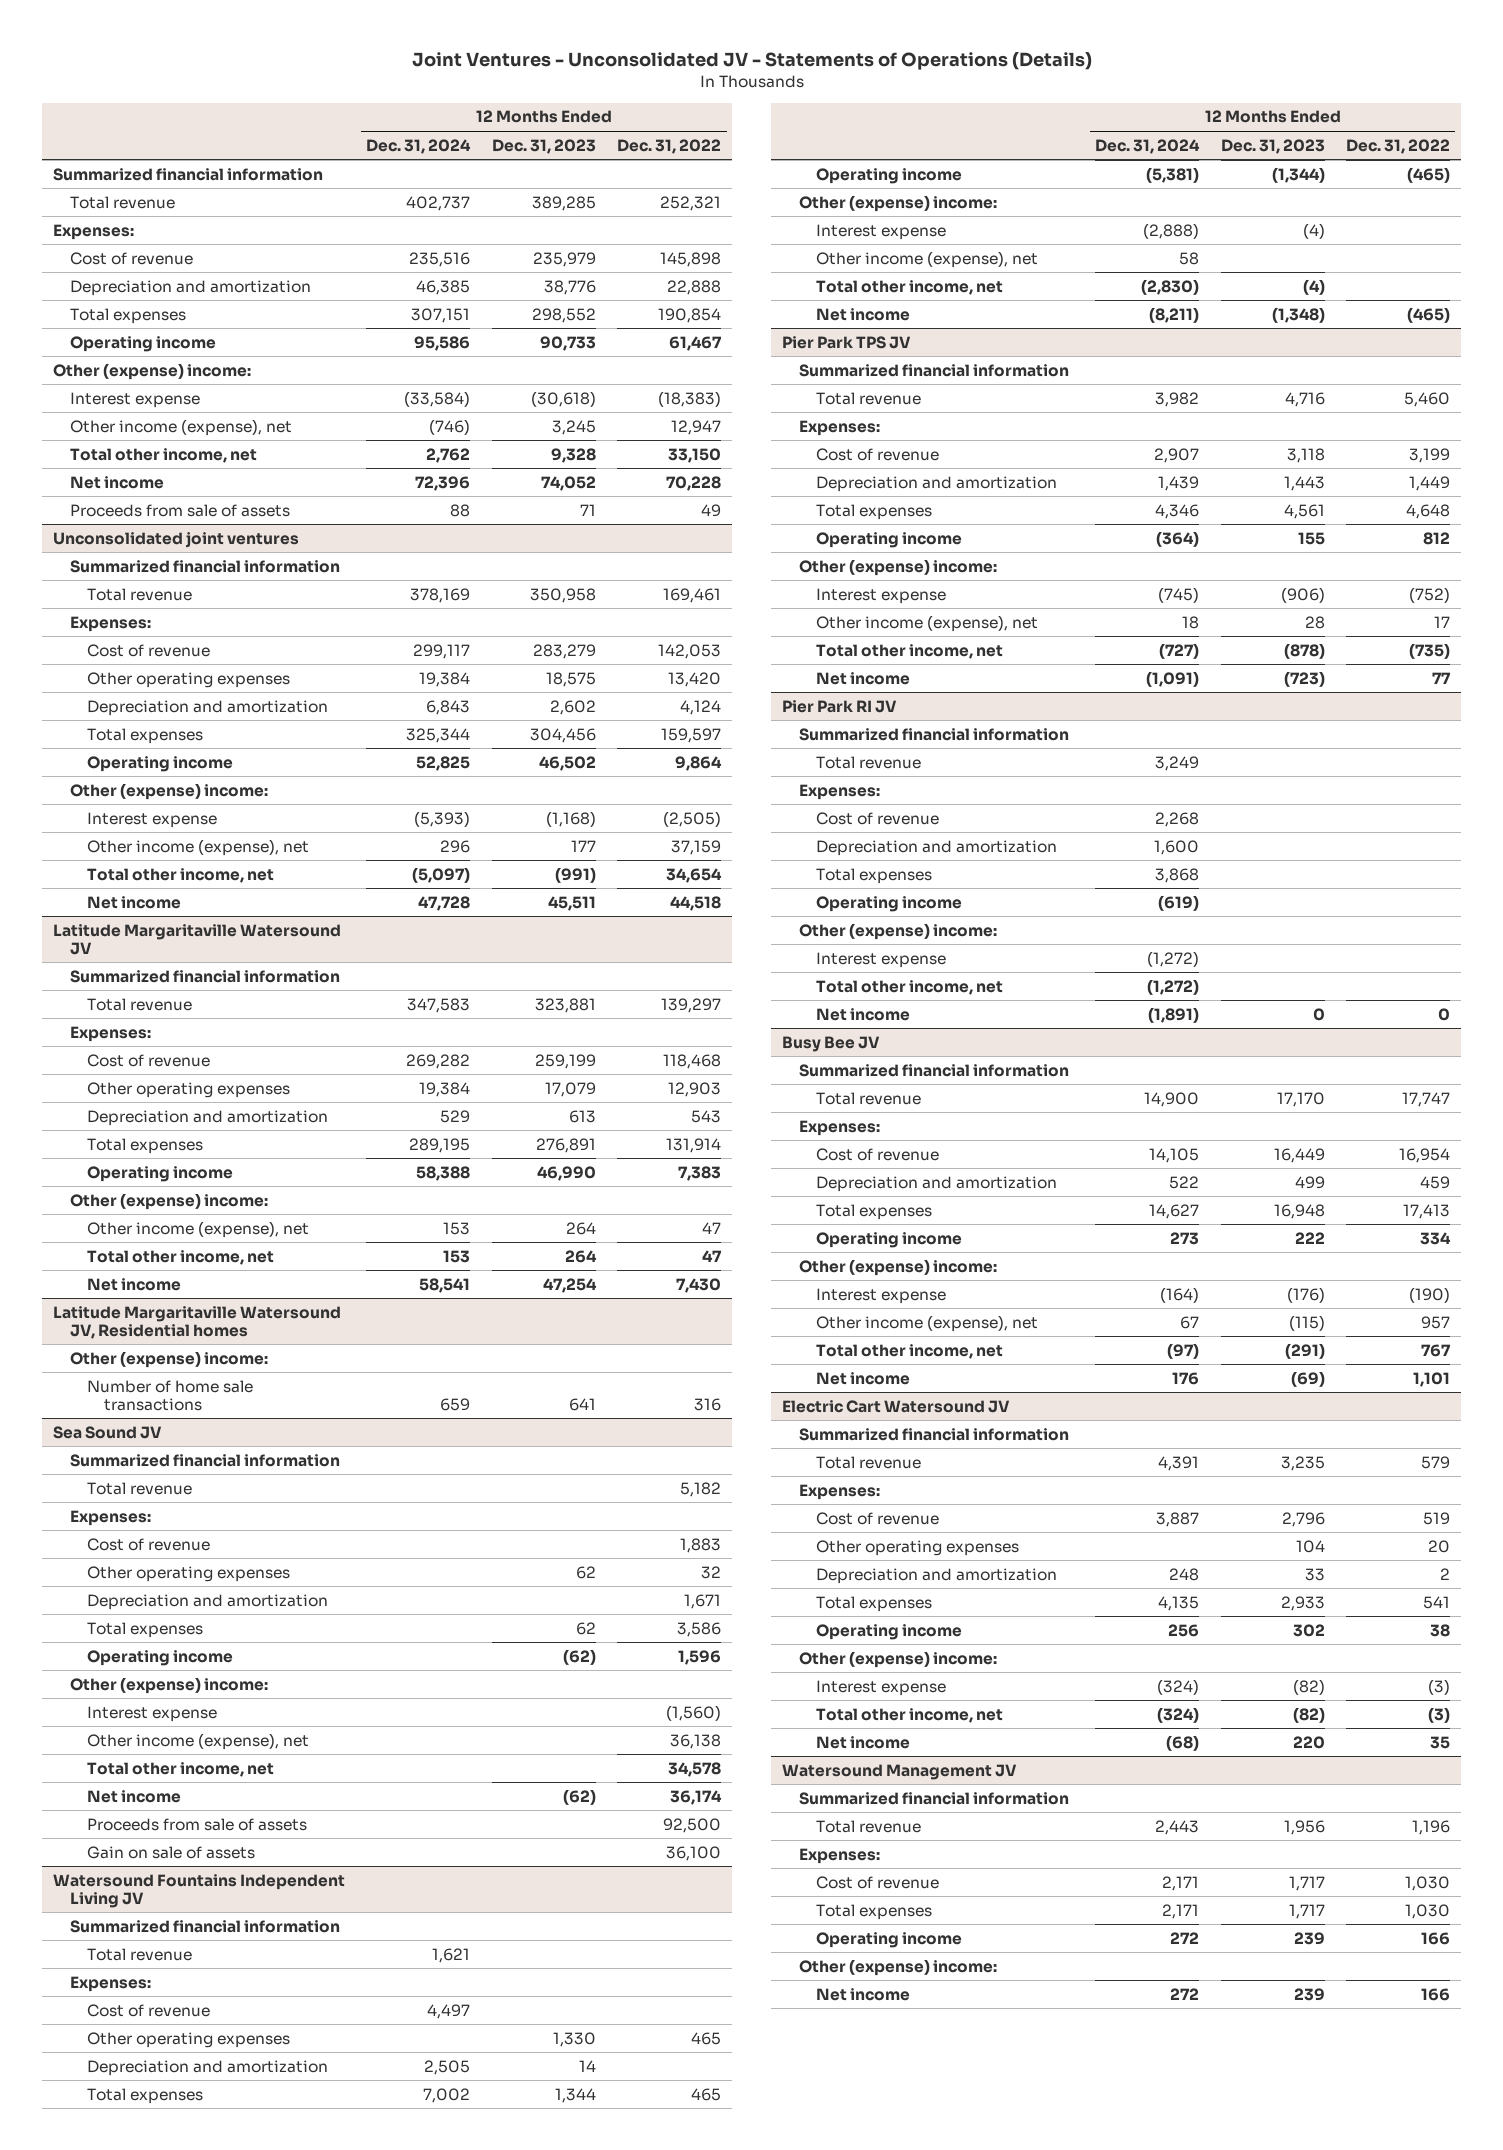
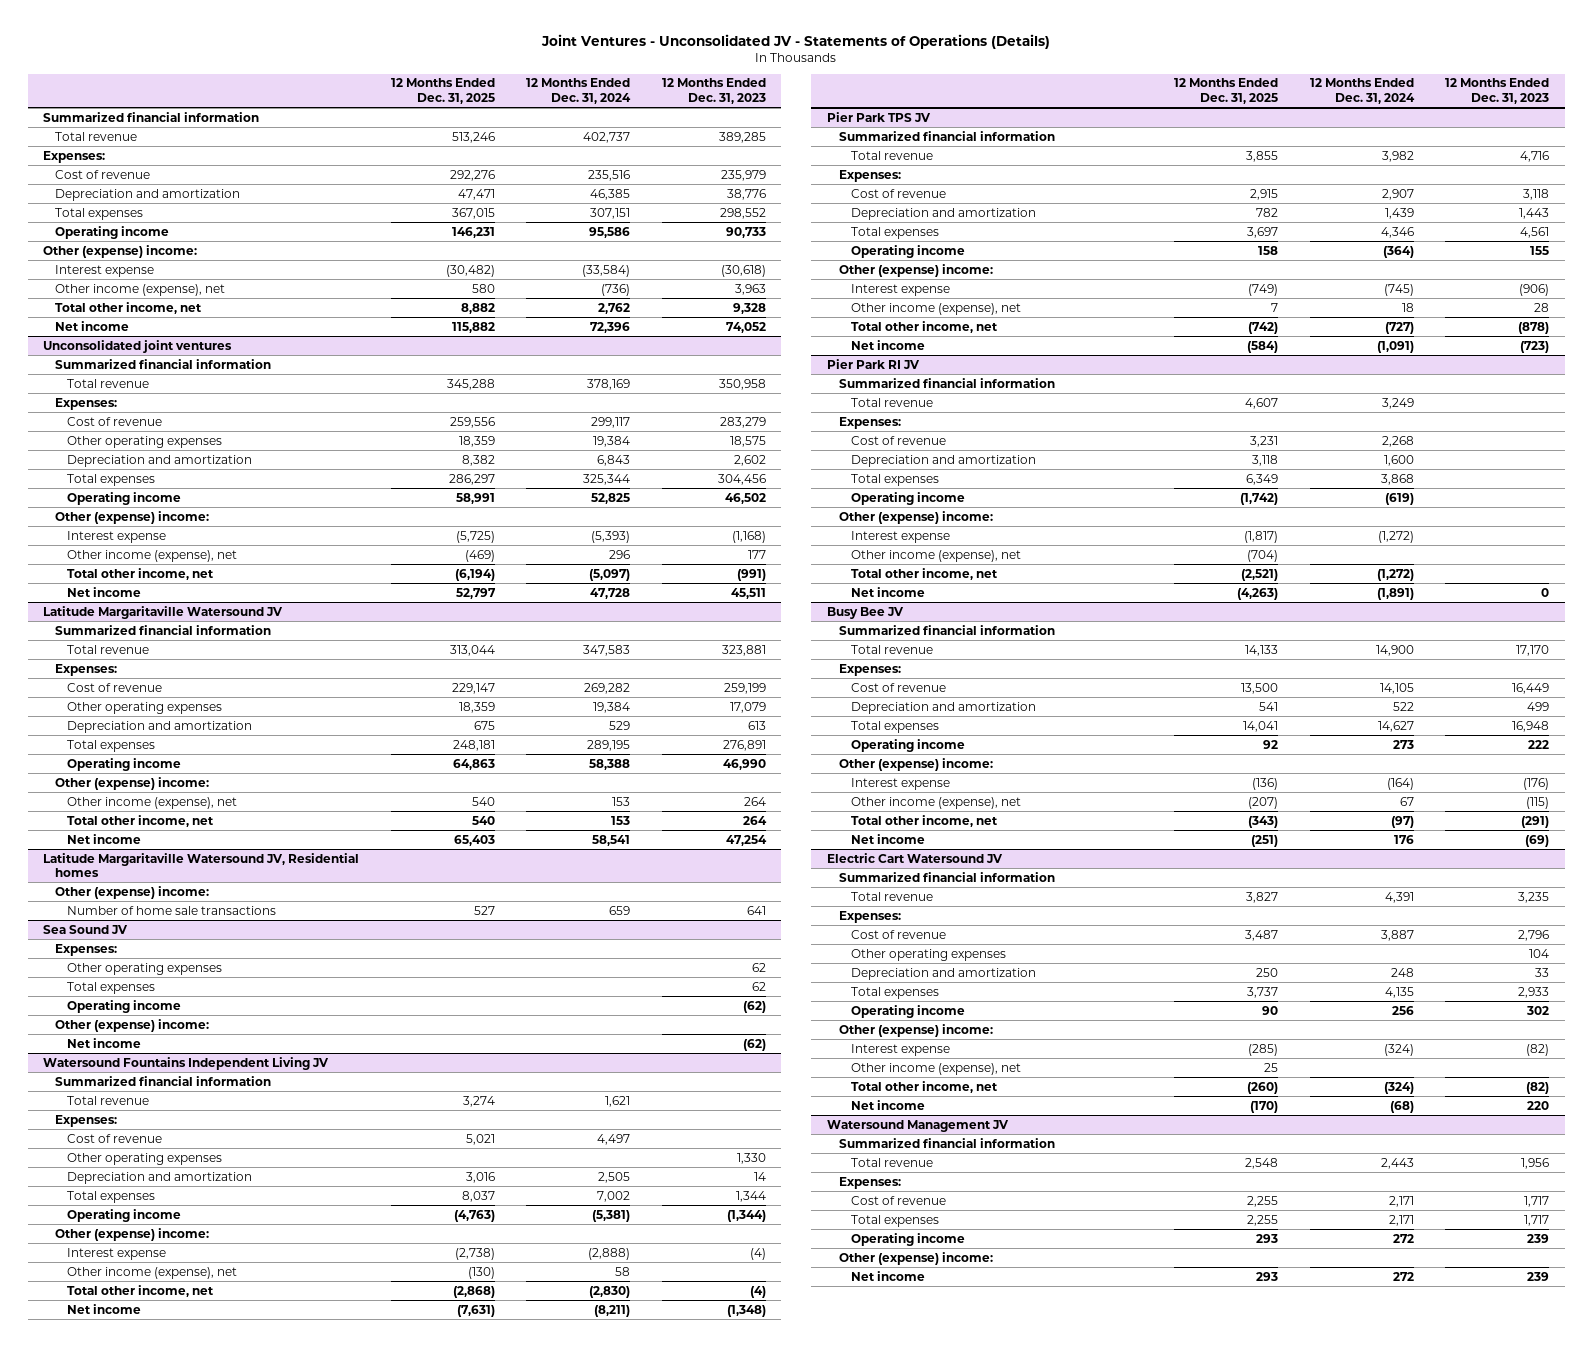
- | 12 Months Ended Dec. 31, 2024 | 12 Months Ended Dec. 31, 2023 | 12 Months Ended Dec. 31, 2022
+ | 12 Months Ended Dec. 31, 2025 | 12 Months Ended Dec. 31, 2024 | 12 Months Ended Dec. 31, 2023
- Other income (expense), net | (746) | 3,245 | 12,947
+ Other income (expense), net | 580 | (736) | 3,963
- Proceeds from sale of assets | 88 | 71 | 49
@ Sea Sound JV
- Summarized financial information
- Total revenue | | | 5,182
- Cost of revenue | | | 1,883
- Depreciation and amortization | | | 1,671
- Interest expense | | | (1,560)
- Other income (expense), net | | | 36,138
- Total other income, net | | | 34,578
- Proceeds from sale of assets | | | 92,500
- Gain on sale of assets | | | 36,100
@ Pier Park RI JV
+ Other income (expense), net | (704) | |
@ Electric Cart Watersound JV
+ Other income (expense), net | 25 | |

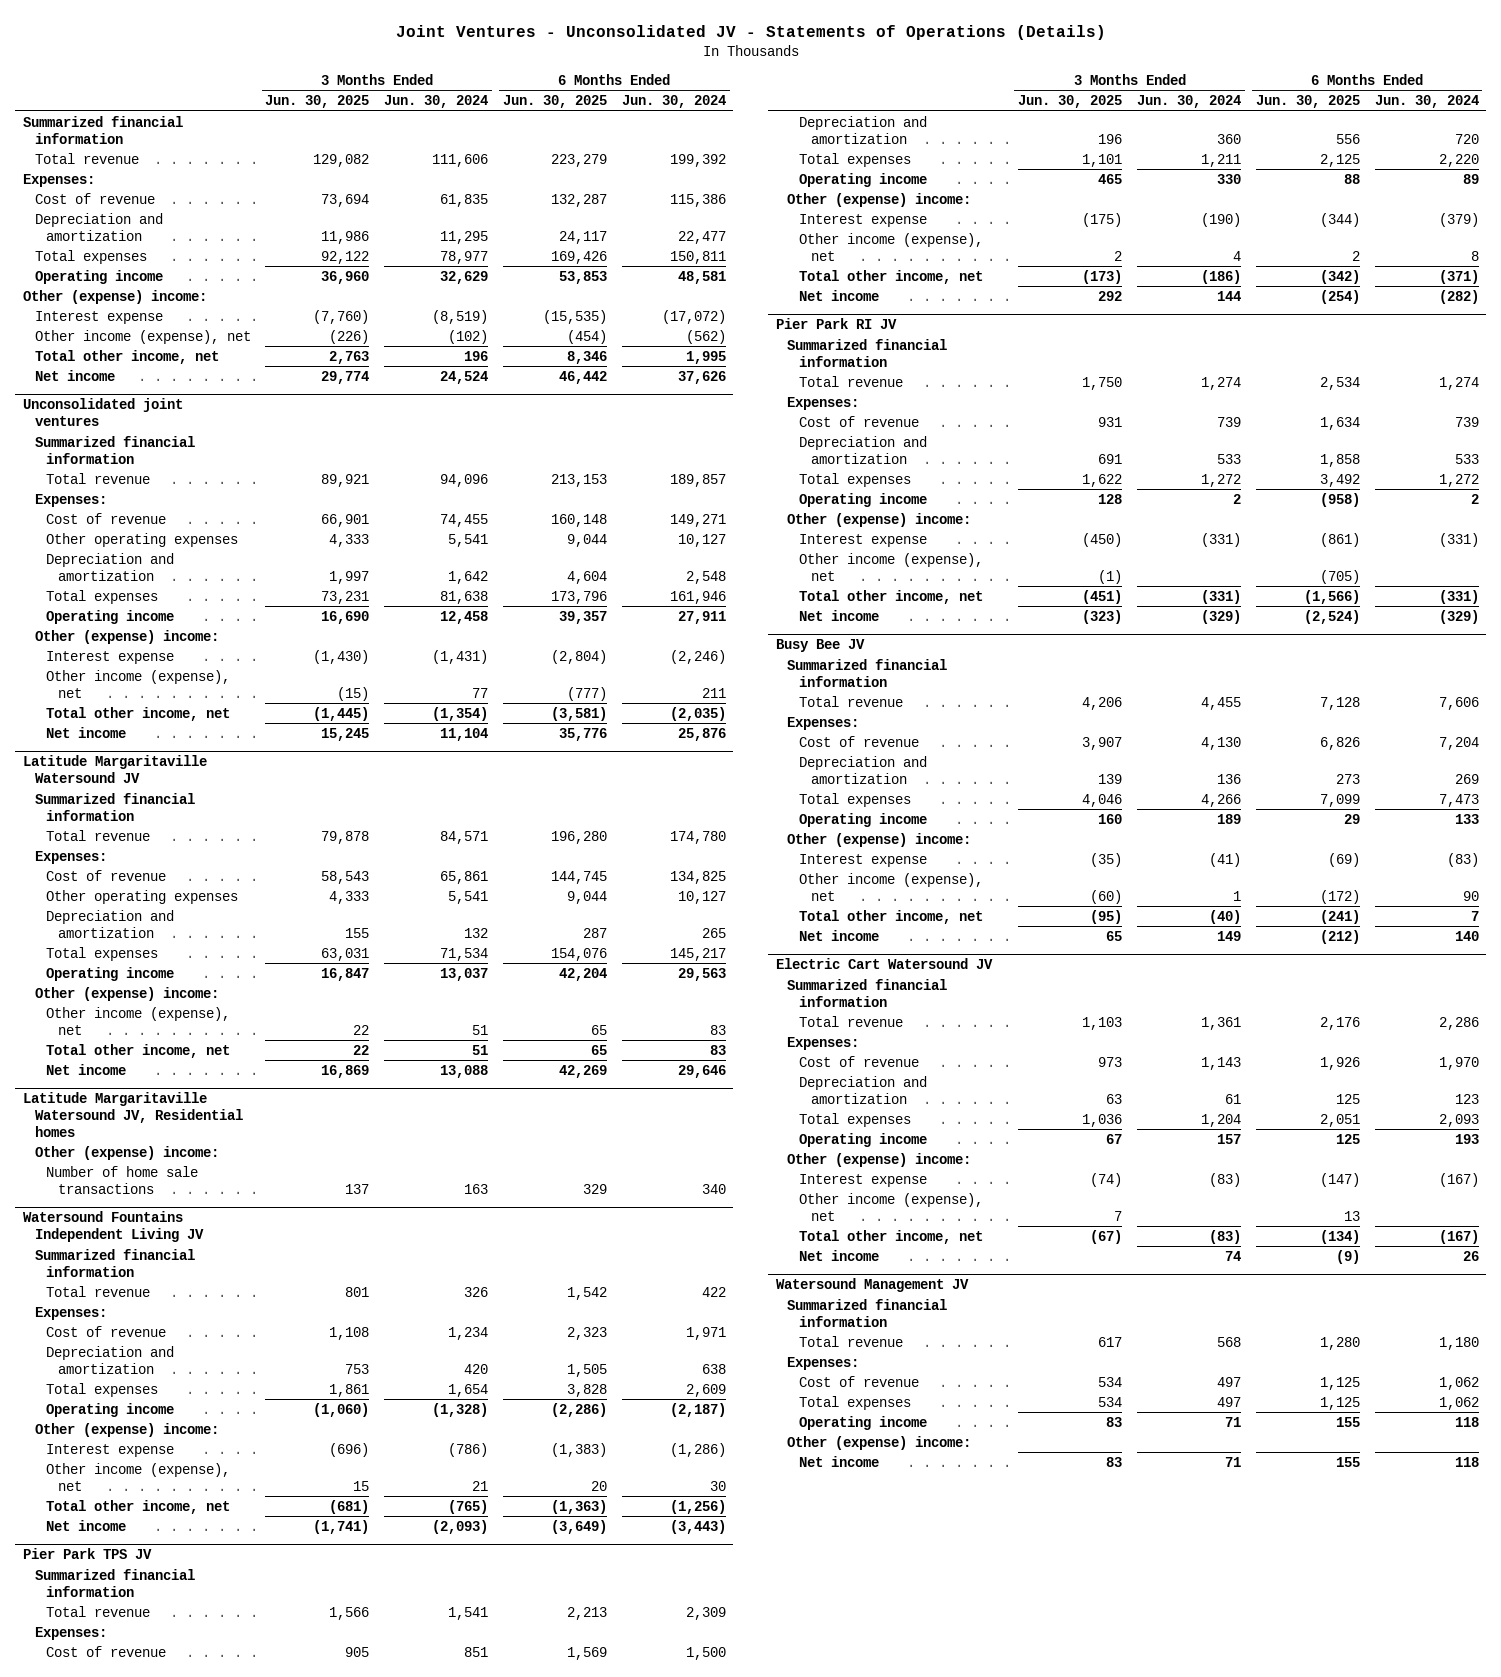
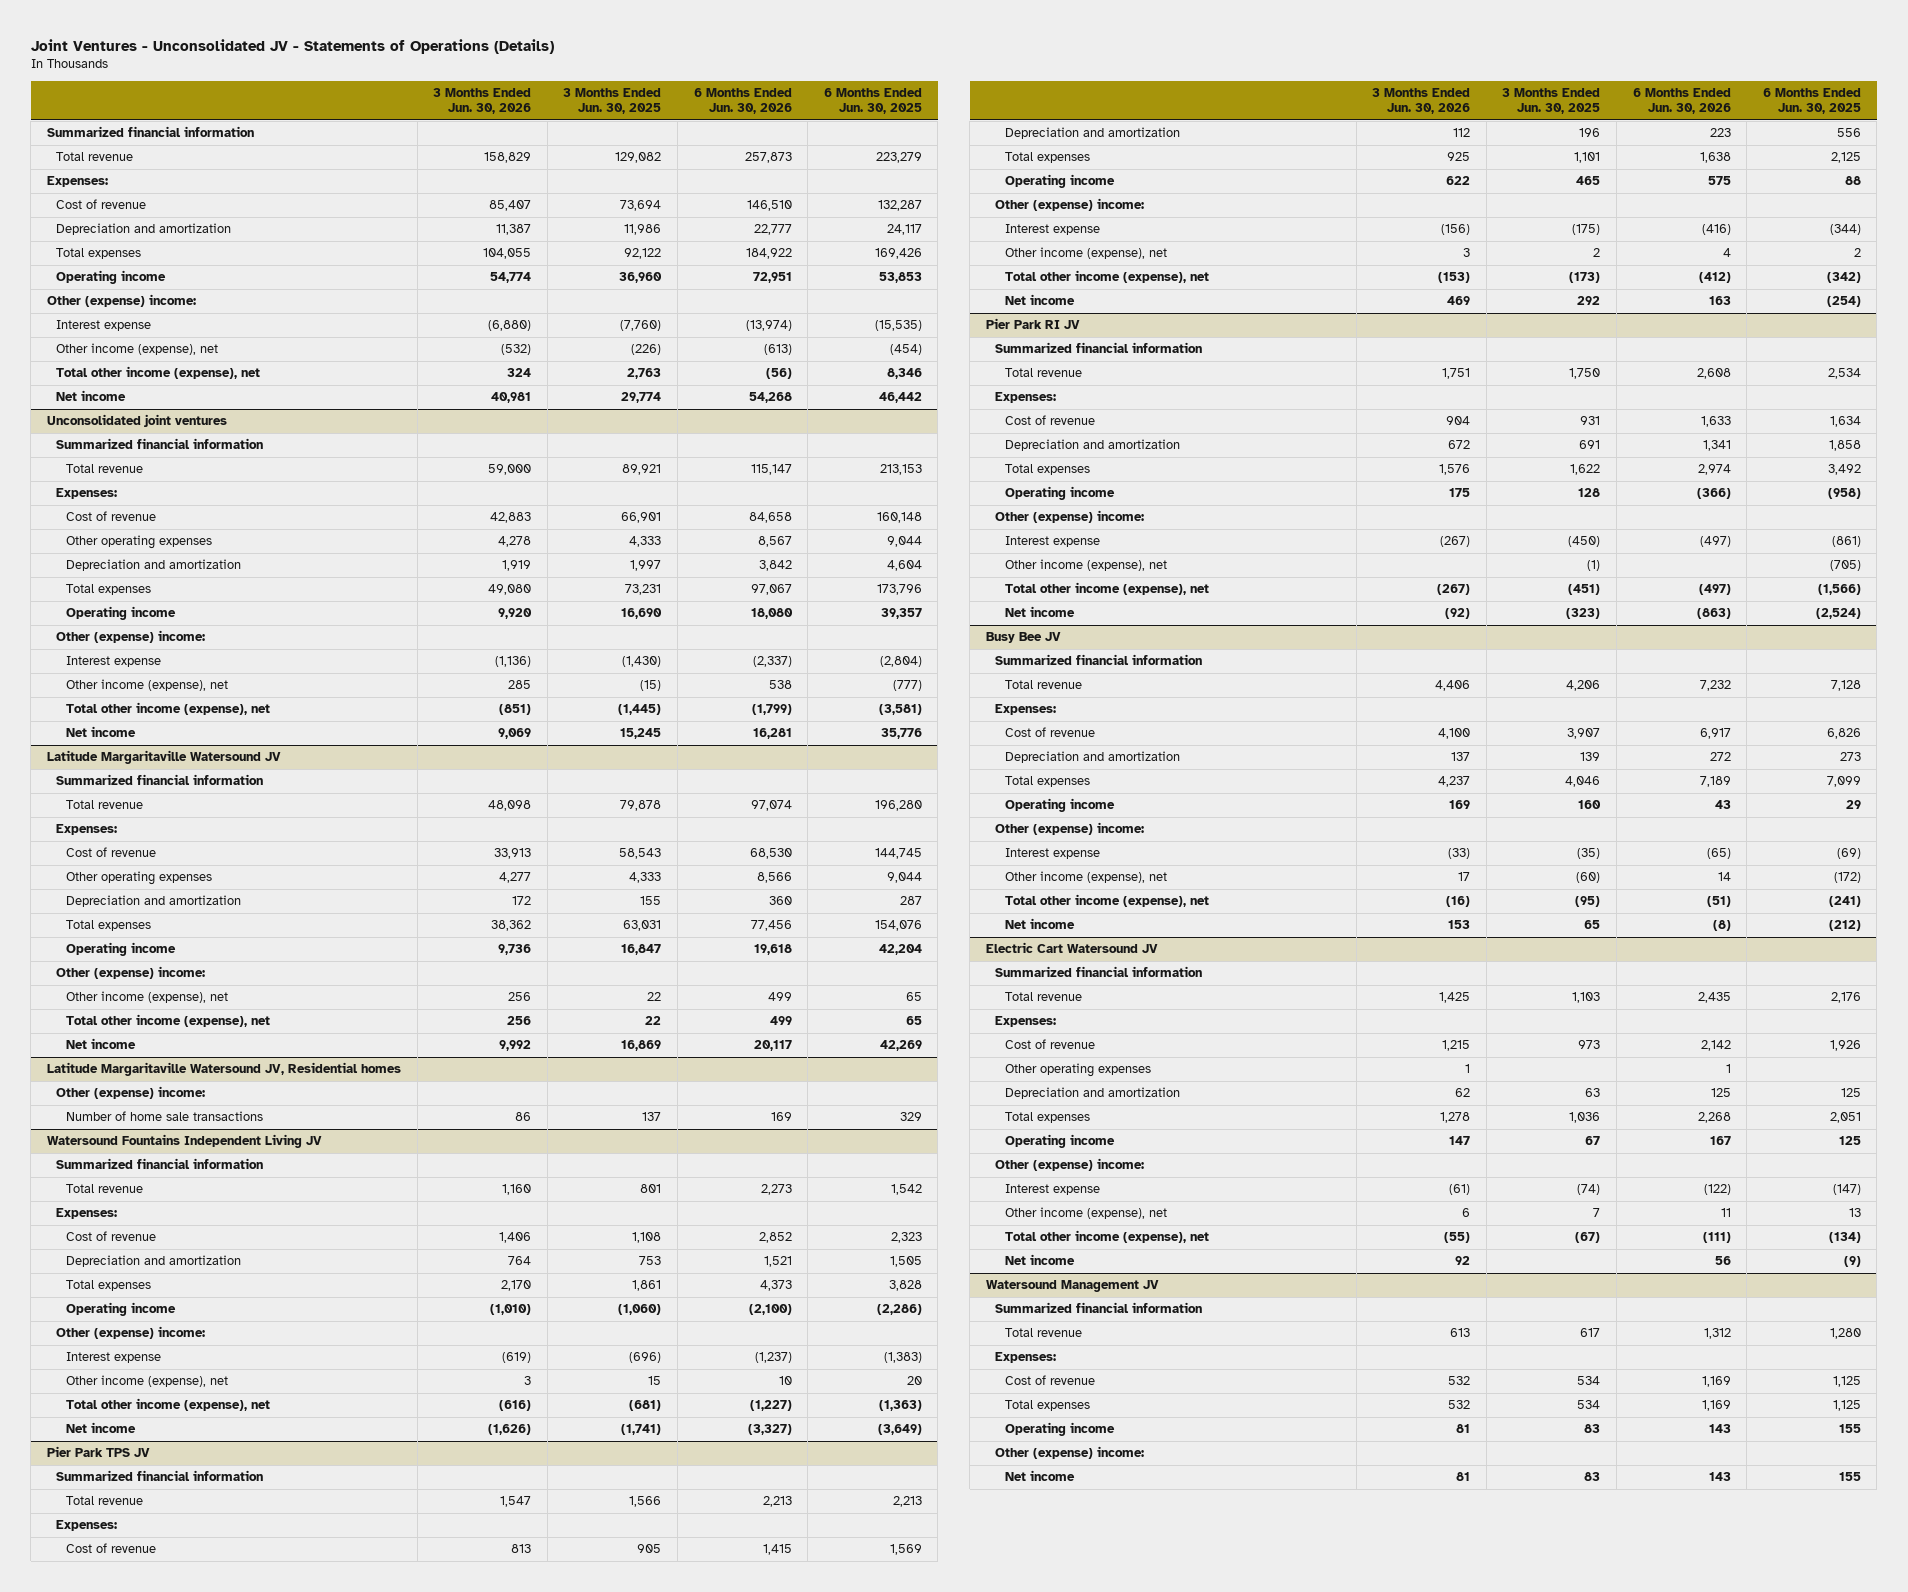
- | 3 Months Ended Jun. 30, 2025 | 3 Months Ended Jun. 30, 2024 | 6 Months Ended Jun. 30, 2025 | 6 Months Ended Jun. 30, 2024
+ | 3 Months Ended Jun. 30, 2026 | 3 Months Ended Jun. 30, 2025 | 6 Months Ended Jun. 30, 2026 | 6 Months Ended Jun. 30, 2025
- Total other income, net | 2,763 | 196 | 8,346 | 1,995
+ Total other income (expense), net | 324 | 2,763 | (56) | 8,346
@ Unconsolidated joint ventures
- Total other income, net | (1,445) | (1,354) | (3,581) | (2,035)
+ Total other income (expense), net | (851) | (1,445) | (1,799) | (3,581)
@ Latitude Margaritaville Watersound JV
- Total other income, net | 22 | 51 | 65 | 83
+ Total other income (expense), net | 256 | 22 | 499 | 65
@ Watersound Fountains Independent Living JV
- Total other income, net | (681) | (765) | (1,363) | (1,256)
+ Total other income (expense), net | (616) | (681) | (1,227) | (1,363)
@ Pier Park TPS JV
- Total other income, net | (173) | (186) | (342) | (371)
+ Total other income (expense), net | (153) | (173) | (412) | (342)
@ Pier Park RI JV
- Total other income, net | (451) | (331) | (1,566) | (331)
+ Total other income (expense), net | (267) | (451) | (497) | (1,566)
@ Busy Bee JV
- Total other income, net | (95) | (40) | (241) | 7
+ Total other income (expense), net | (16) | (95) | (51) | (241)
@ Electric Cart Watersound JV
+ Other operating expenses | 1 | | 1 |
- Total other income, net | (67) | (83) | (134) | (167)
+ Total other income (expense), net | (55) | (67) | (111) | (134)

